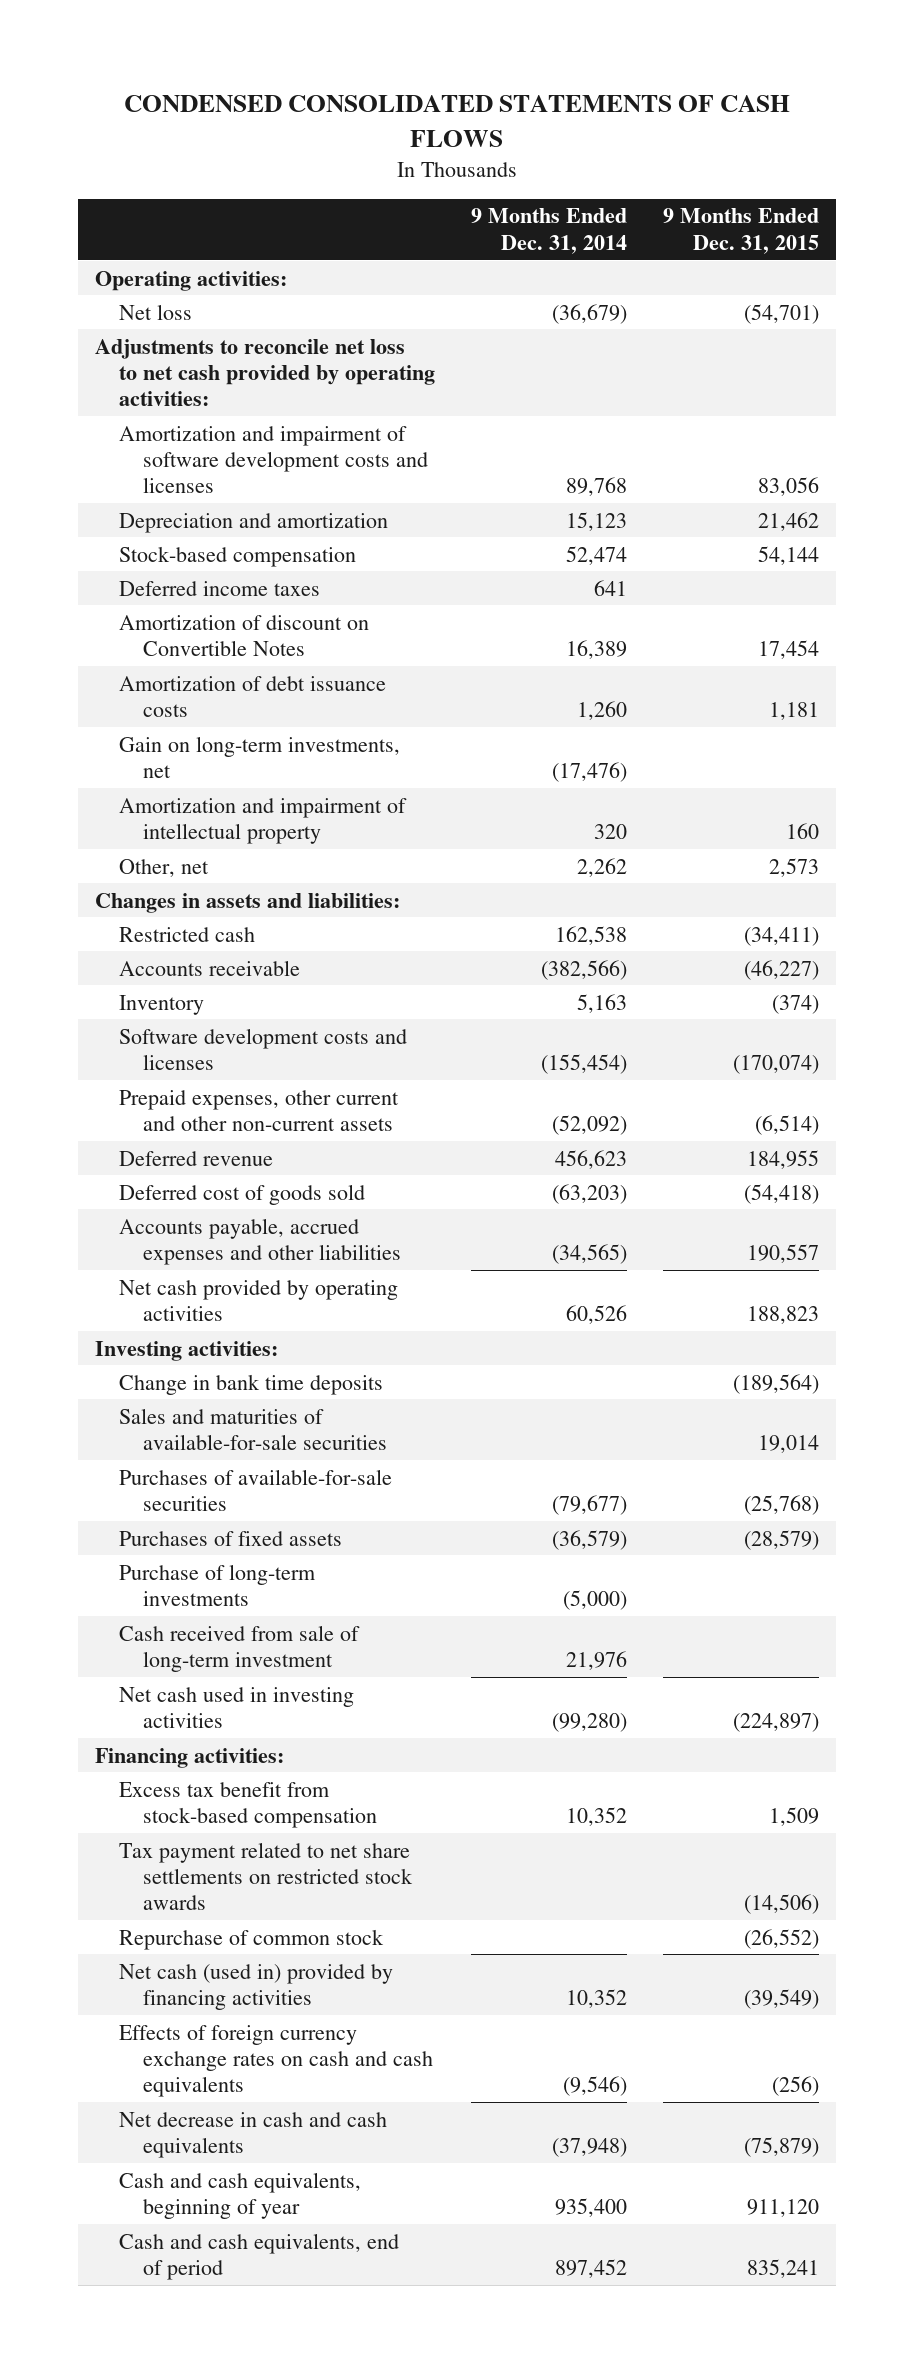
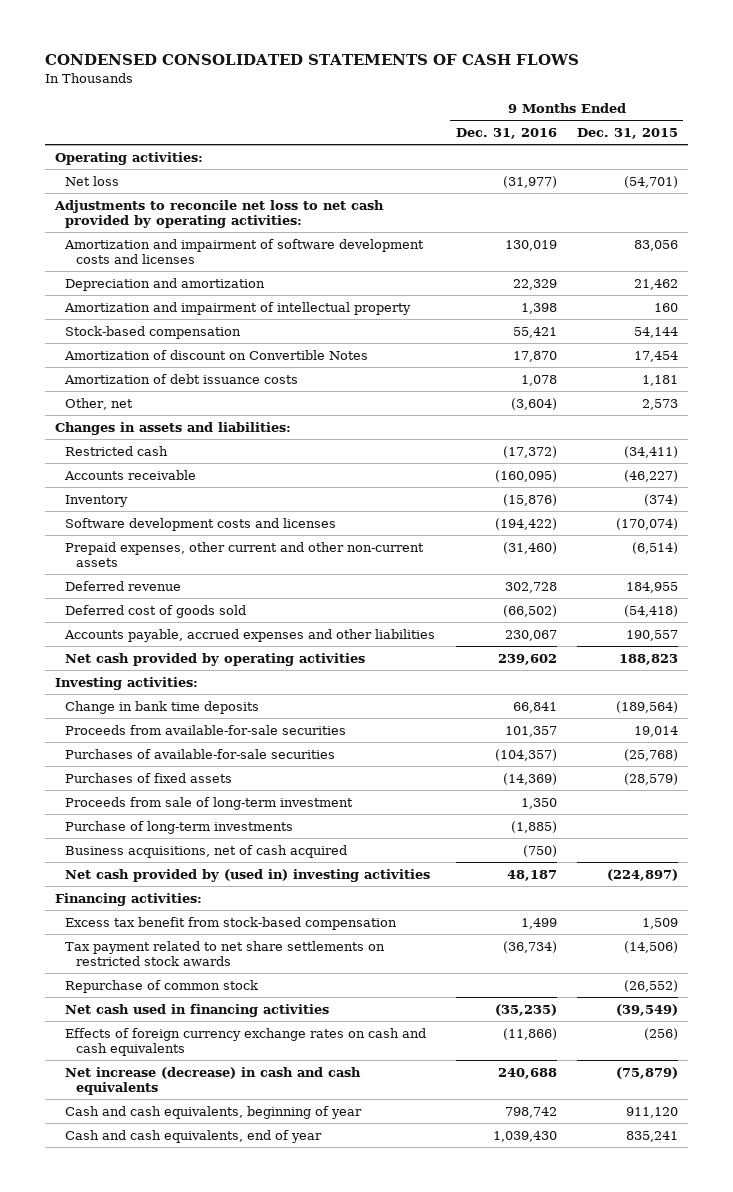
- | 9 Months Ended Dec. 31, 2014 | 9 Months Ended Dec. 31, 2015
+ | 9 Months Ended Dec. 31, 2016 | 9 Months Ended Dec. 31, 2015
moved up: Amortization and impairment of intellectual property | 1,398 | 160
- Deferred income taxes | 641 |
- Gain on long-term investments, net | (17,476) |
- Sales and maturities of available-for-sale securities | | 19,014
+ Proceeds from available-for-sale securities | 101,357 | 19,014
+ Proceeds from sale of long-term investment | 1,350 |
- Cash received from sale of long-term investment | 21,976 |
- Net cash used in investing activities | (99,280) | (224,897)
+ Business acquisitions, net of cash acquired | (750) |
+ Net cash provided by (used in) investing activities | 48,187 | (224,897)
- Net cash (used in) provided by financing activities | 10,352 | (39,549)
+ Net cash used in financing activities | (35,235) | (39,549)
- Net decrease in cash and cash equivalents | (37,948) | (75,879)
+ Net increase (decrease) in cash and cash equivalents | 240,688 | (75,879)
- Cash and cash equivalents, end of period | 897,452 | 835,241
+ Cash and cash equivalents, end of year | 1,039,430 | 835,241

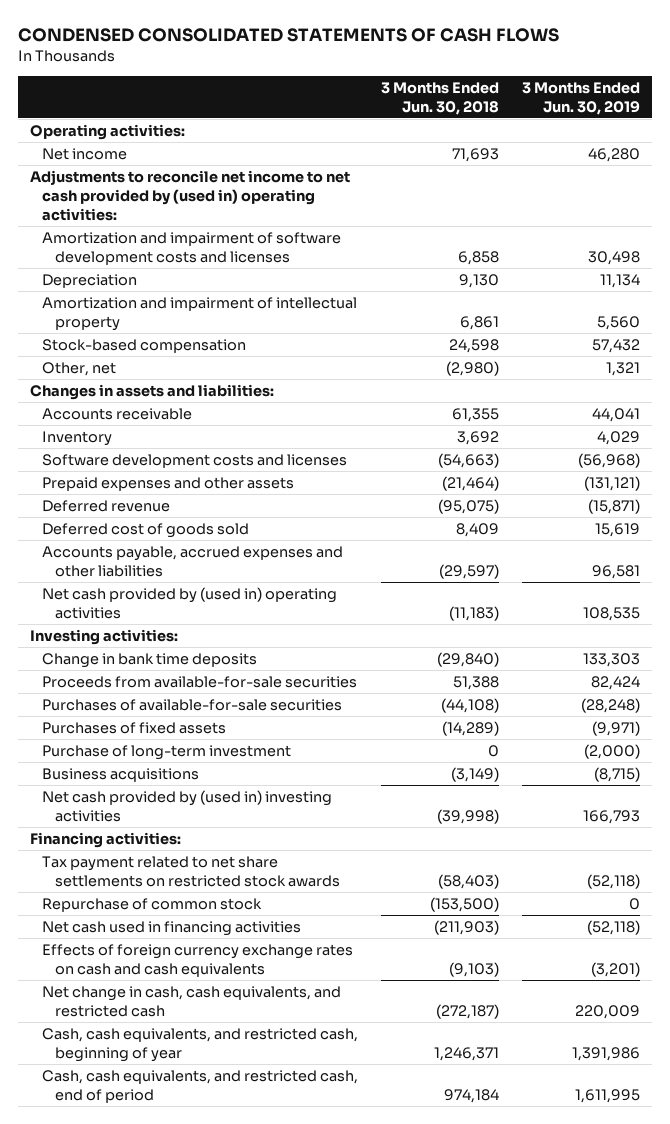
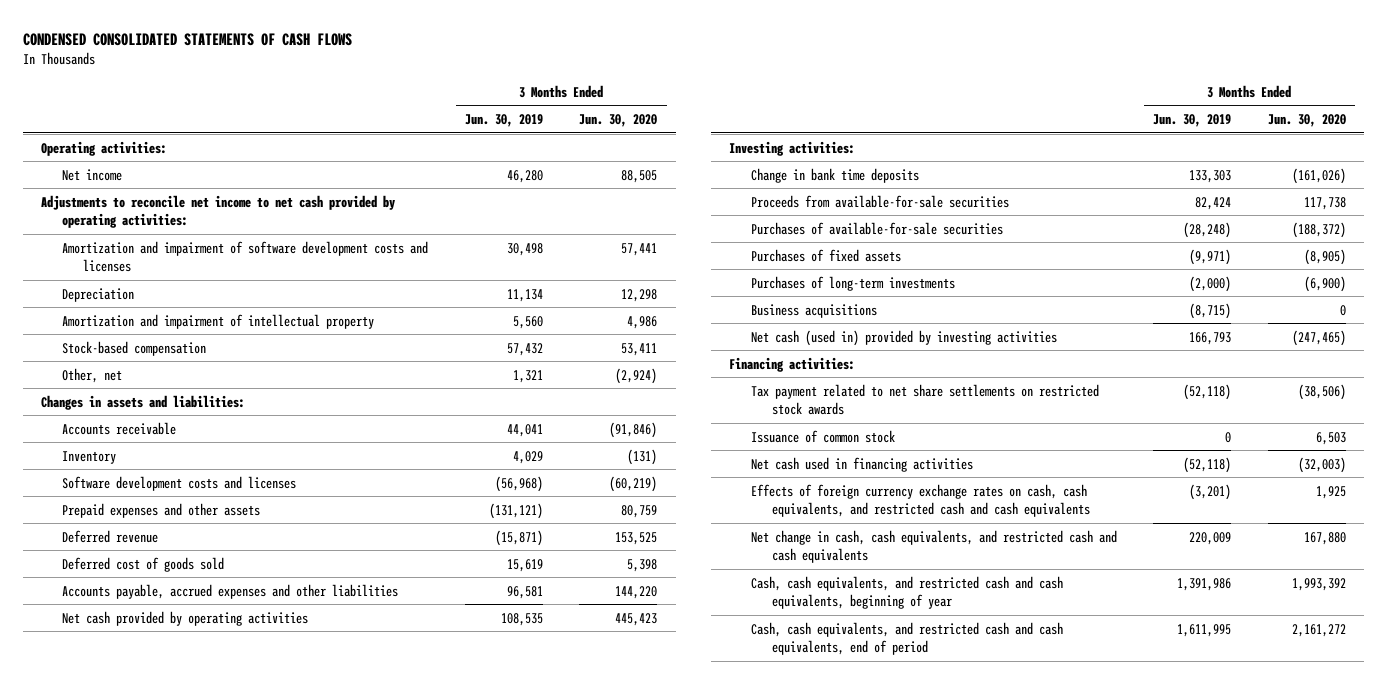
- | 3 Months Ended Jun. 30, 2018 | 3 Months Ended Jun. 30, 2019
+ | 3 Months Ended Jun. 30, 2019 | 3 Months Ended Jun. 30, 2020
- Adjustments to reconcile net income to net cash provided by (used in) operating activities:
+ Adjustments to reconcile net income to net cash provided by operating activities:
- Net cash provided by (used in) operating activities | (11,183) | 108,535
+ Net cash provided by operating activities | 108,535 | 445,423
- Purchase of long-term investment | 0 | (2,000)
+ Purchases of long-term investments | (2,000) | (6,900)
- Net cash provided by (used in) investing activities | (39,998) | 166,793
+ Net cash (used in) provided by investing activities | 166,793 | (247,465)
- Repurchase of common stock | (153,500) | 0
+ Issuance of common stock | 0 | 6,503
- Effects of foreign currency exchange rates on cash and cash equivalents | (9,103) | (3,201)
- Net change in cash, cash equivalents, and restricted cash | (272,187) | 220,009
- Cash, cash equivalents, and restricted cash, beginning of year | 1,246,371 | 1,391,986
- Cash, cash equivalents, and restricted cash, end of period | 974,184 | 1,611,995
+ Effects of foreign currency exchange rates on cash, cash equivalents, and restricted cash and cash equivalents | (3,201) | 1,925
+ Net change in cash, cash equivalents, and restricted cash and cash equivalents | 220,009 | 167,880
+ Cash, cash equivalents, and restricted cash and cash equivalents, beginning of year | 1,391,986 | 1,993,392
+ Cash, cash equivalents, and restricted cash and cash equivalents, end of period | 1,611,995 | 2,161,272

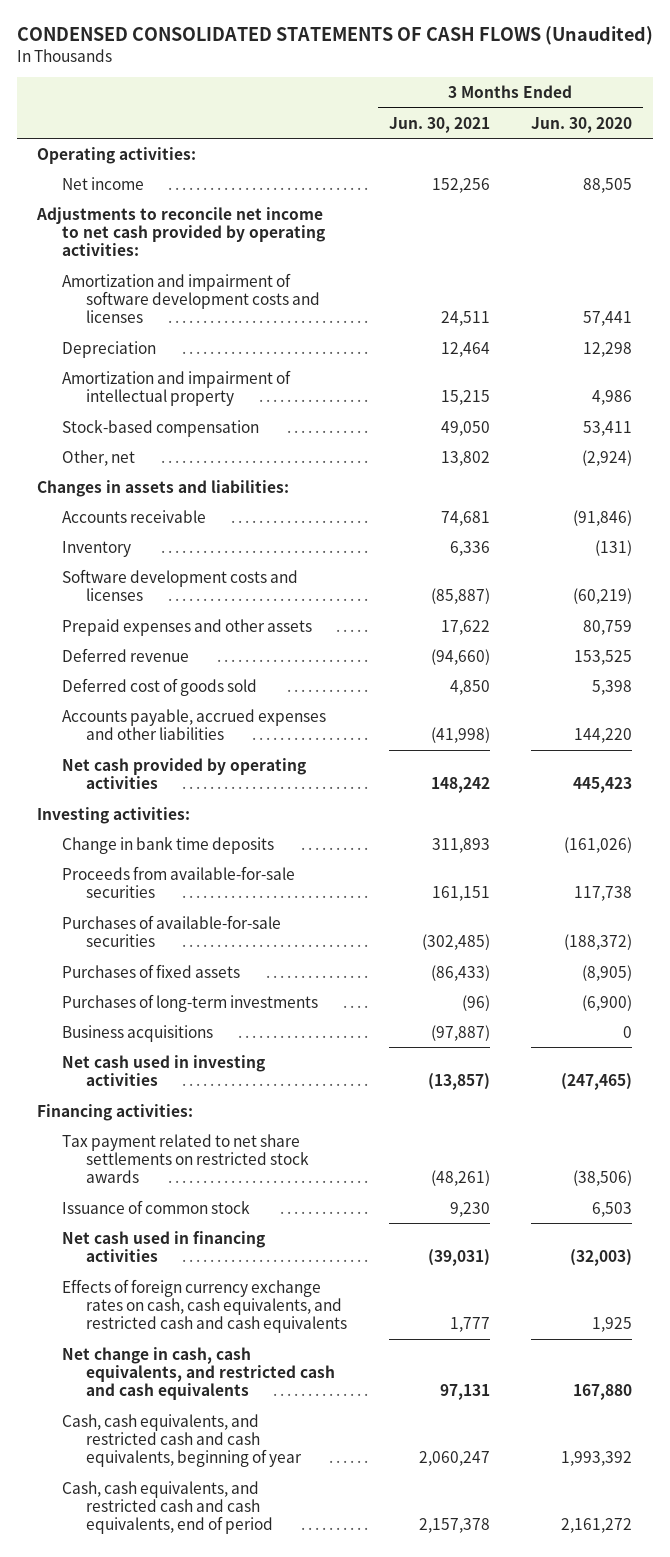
- CONDENSED CONSOLIDATED STATEMENTS OF CASH FLOWS
+ CONDENSED CONSOLIDATED STATEMENTS OF CASH FLOWS (Unaudited)
- | 3 Months Ended Jun. 30, 2019 | 3 Months Ended Jun. 30, 2020
+ | 3 Months Ended Jun. 30, 2021 | 3 Months Ended Jun. 30, 2020
- Net cash (used in) provided by investing activities | 166,793 | (247,465)
+ Net cash used in investing activities | (13,857) | (247,465)

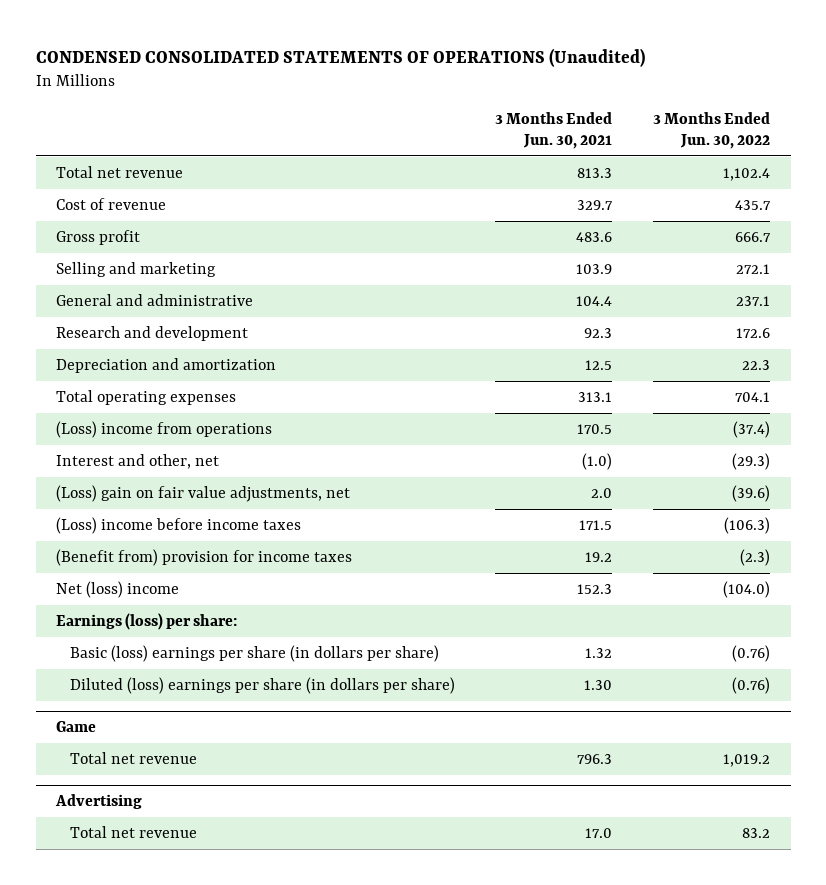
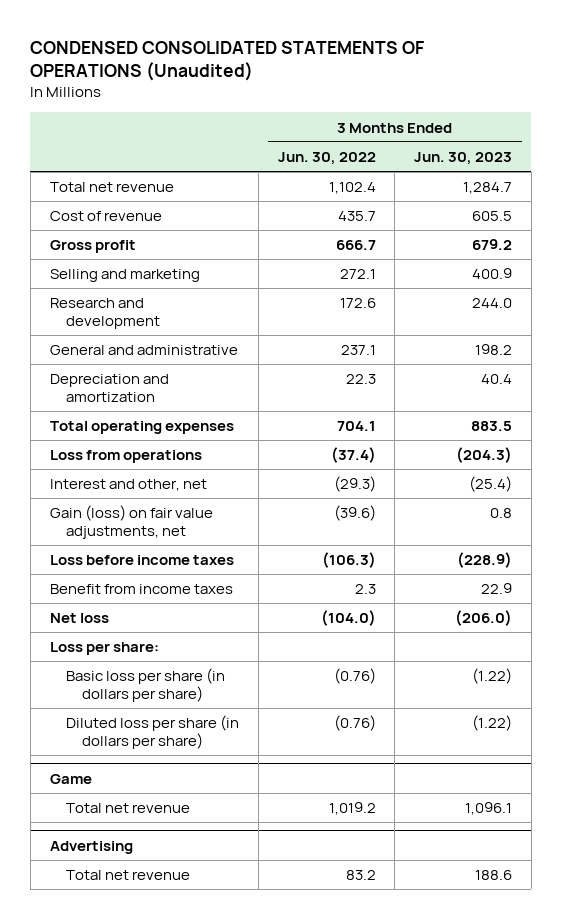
- | 3 Months Ended Jun. 30, 2021 | 3 Months Ended Jun. 30, 2022
+ | 3 Months Ended Jun. 30, 2022 | 3 Months Ended Jun. 30, 2023
moved down: General and administrative | 237.1 | 198.2
- (Loss) income from operations | 170.5 | (37.4)
+ Loss from operations | (37.4) | (204.3)
- (Loss) gain on fair value adjustments, net | 2.0 | (39.6)
- (Loss) income before income taxes | 171.5 | (106.3)
- (Benefit from) provision for income taxes | 19.2 | (2.3)
- Net (loss) income | 152.3 | (104.0)
- Earnings (loss) per share:
- Basic (loss) earnings per share (in dollars per share) | 1.32 | (0.76)
- Diluted (loss) earnings per share (in dollars per share) | 1.30 | (0.76)
+ Gain (loss) on fair value adjustments, net | (39.6) | 0.8
+ Loss before income taxes | (106.3) | (228.9)
+ Benefit from income taxes | 2.3 | 22.9
+ Net loss | (104.0) | (206.0)
+ Loss per share:
+ Basic loss per share (in dollars per share) | (0.76) | (1.22)
+ Diluted loss per share (in dollars per share) | (0.76) | (1.22)

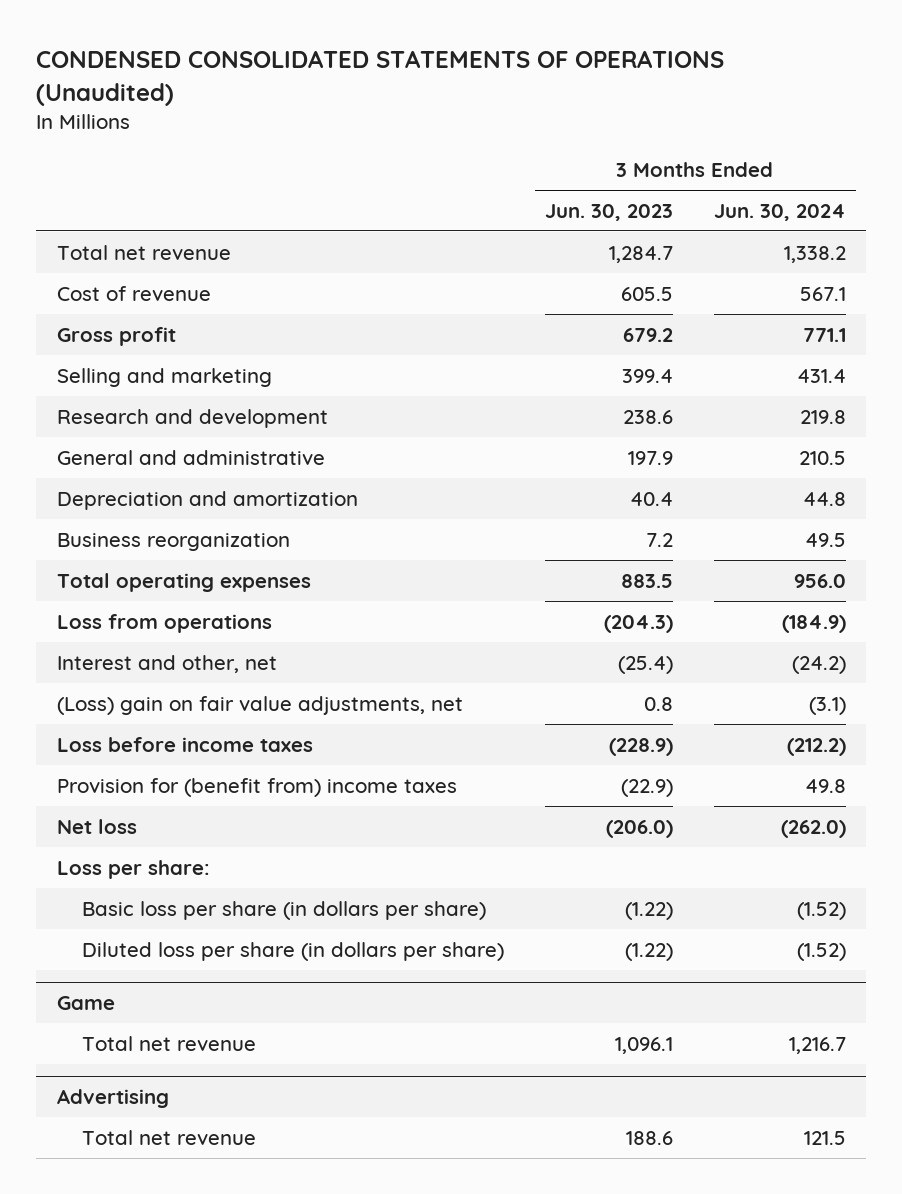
- | 3 Months Ended Jun. 30, 2022 | 3 Months Ended Jun. 30, 2023
+ | 3 Months Ended Jun. 30, 2023 | 3 Months Ended Jun. 30, 2024
- Selling and marketing | 272.1 | 400.9
- Research and development | 172.6 | 244.0
- General and administrative | 237.1 | 198.2
+ Selling and marketing | 399.4 | 431.4
+ Research and development | 238.6 | 219.8
+ General and administrative | 197.9 | 210.5
+ Business reorganization | 7.2 | 49.5
- Gain (loss) on fair value adjustments, net | (39.6) | 0.8
+ (Loss) gain on fair value adjustments, net | 0.8 | (3.1)
- Benefit from income taxes | 2.3 | 22.9
+ Provision for (benefit from) income taxes | (22.9) | 49.8

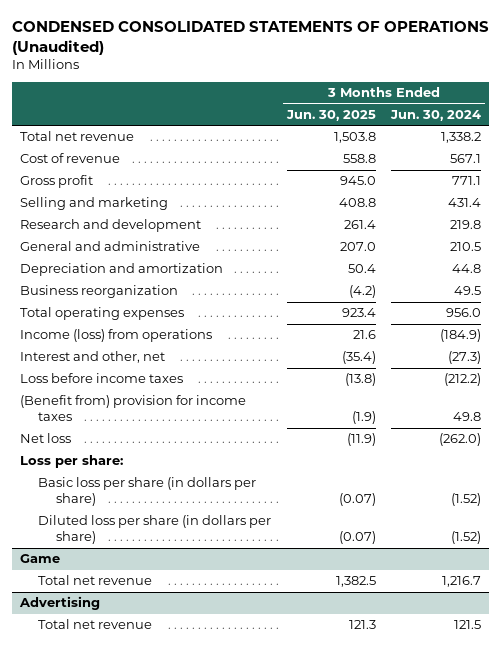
- | 3 Months Ended Jun. 30, 2023 | 3 Months Ended Jun. 30, 2024
+ | 3 Months Ended Jun. 30, 2025 | 3 Months Ended Jun. 30, 2024
- Loss from operations | (204.3) | (184.9)
- Interest and other, net | (25.4) | (24.2)
- (Loss) gain on fair value adjustments, net | 0.8 | (3.1)
+ Income (loss) from operations | 21.6 | (184.9)
+ Interest and other, net | (35.4) | (27.3)
- Provision for (benefit from) income taxes | (22.9) | 49.8
+ (Benefit from) provision for income taxes | (1.9) | 49.8

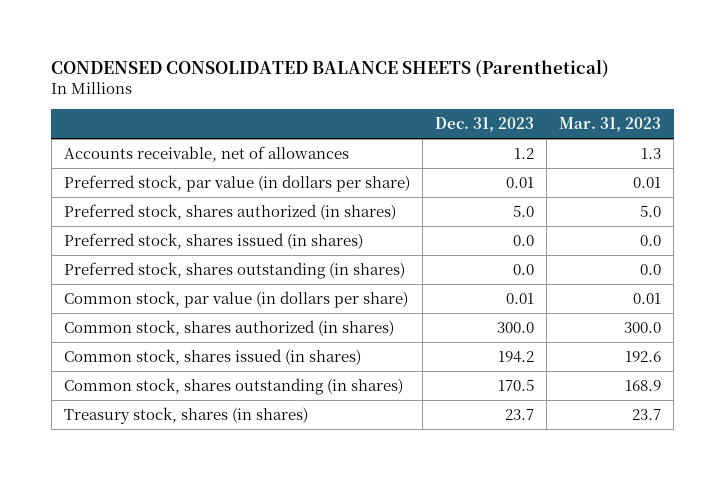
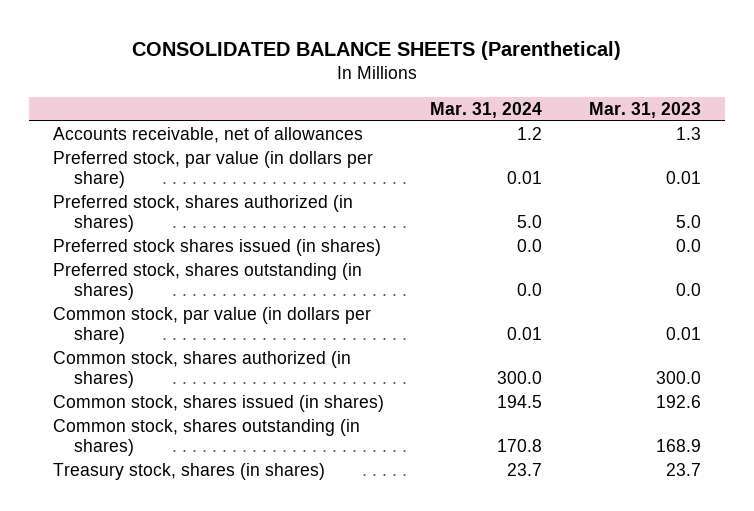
- CONDENSED CONSOLIDATED BALANCE SHEETS (Parenthetical)
+ CONSOLIDATED BALANCE SHEETS (Parenthetical)
- | Dec. 31, 2023 | Mar. 31, 2023
+ | Mar. 31, 2024 | Mar. 31, 2023
- Preferred stock, shares issued (in shares) | 0.0 | 0.0
+ Preferred stock shares issued (in shares) | 0.0 | 0.0

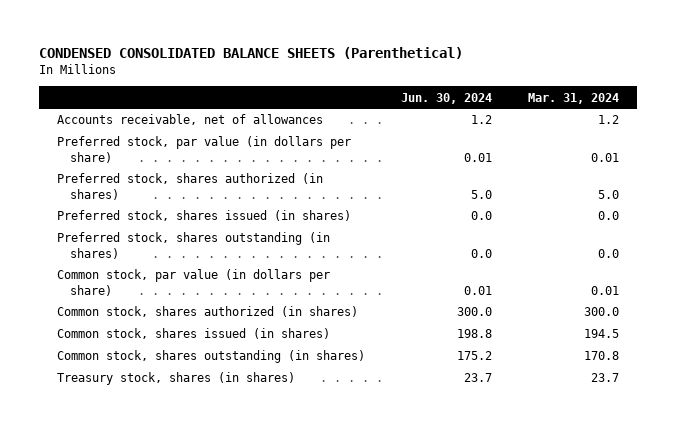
- CONSOLIDATED BALANCE SHEETS (Parenthetical)
+ CONDENSED CONSOLIDATED BALANCE SHEETS (Parenthetical)
- | Mar. 31, 2024 | Mar. 31, 2023
+ | Jun. 30, 2024 | Mar. 31, 2024
- Preferred stock shares issued (in shares) | 0.0 | 0.0
+ Preferred stock, shares issued (in shares) | 0.0 | 0.0

